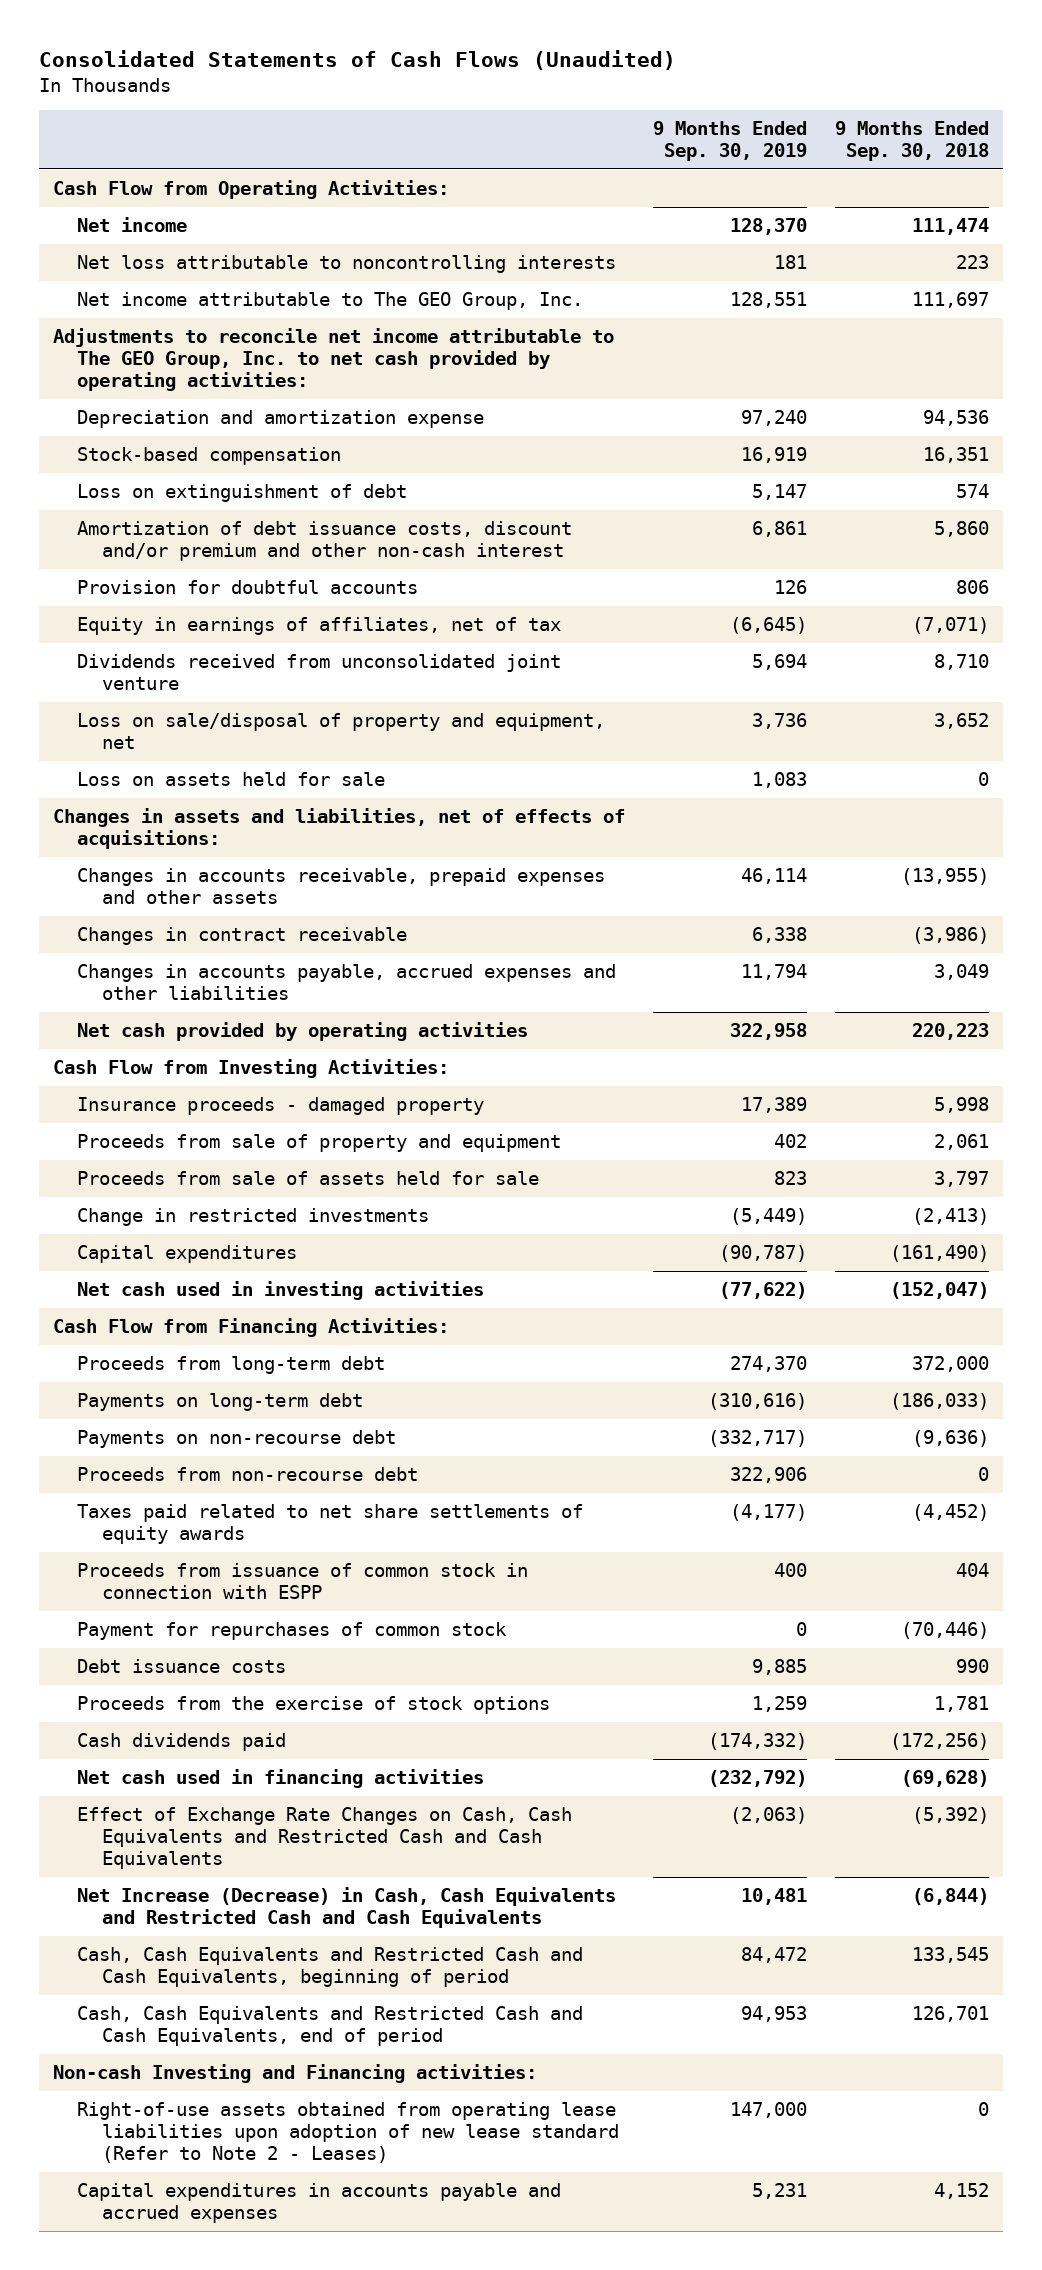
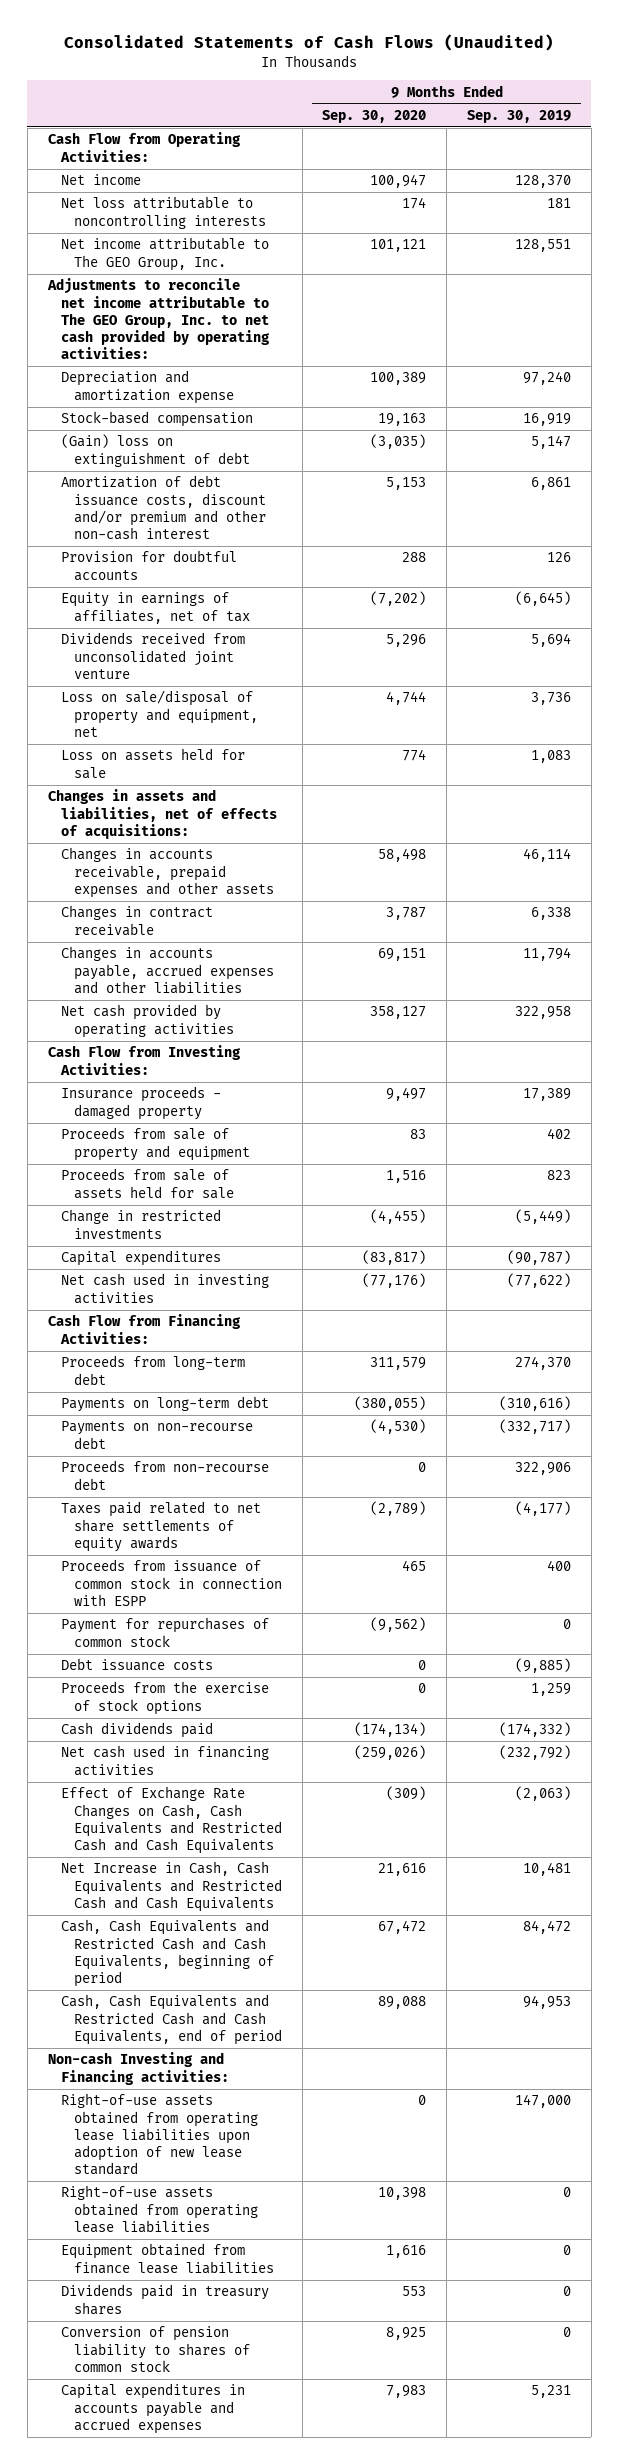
- | 9 Months Ended Sep. 30, 2019 | 9 Months Ended Sep. 30, 2018
+ | 9 Months Ended Sep. 30, 2020 | 9 Months Ended Sep. 30, 2019
- Loss on extinguishment of debt | 5,147 | 574
+ (Gain) loss on extinguishment of debt | (3,035) | 5,147
- Debt issuance costs | 9,885 | 990
+ Debt issuance costs | 0 | (9,885)
- Net Increase (Decrease) in Cash, Cash Equivalents and Restricted Cash and Cash Equivalents | 10,481 | (6,844)
+ Net Increase in Cash, Cash Equivalents and Restricted Cash and Cash Equivalents | 21,616 | 10,481
- Right-of-use assets obtained from operating lease liabilities upon adoption of new lease standard (Refer to Note 2 - Leases) | 147,000 | 0
+ Right-of-use assets obtained from operating lease liabilities upon adoption of new lease standard | 0 | 147,000
+ Right-of-use assets obtained from operating lease liabilities | 10,398 | 0
+ Equipment obtained from finance lease liabilities | 1,616 | 0
+ Dividends paid in treasury shares | 553 | 0
+ Conversion of pension liability to shares of common stock | 8,925 | 0

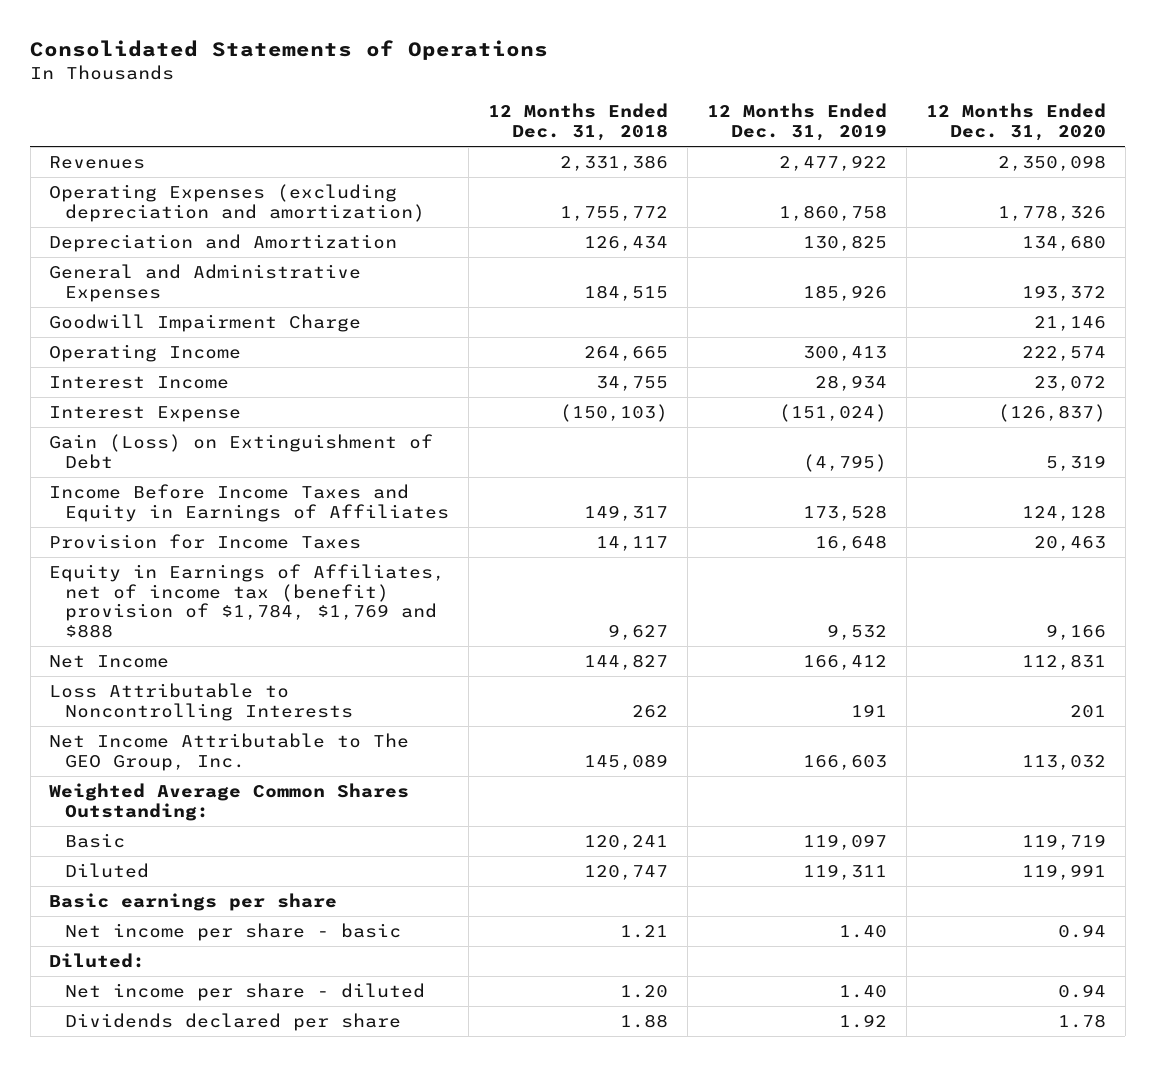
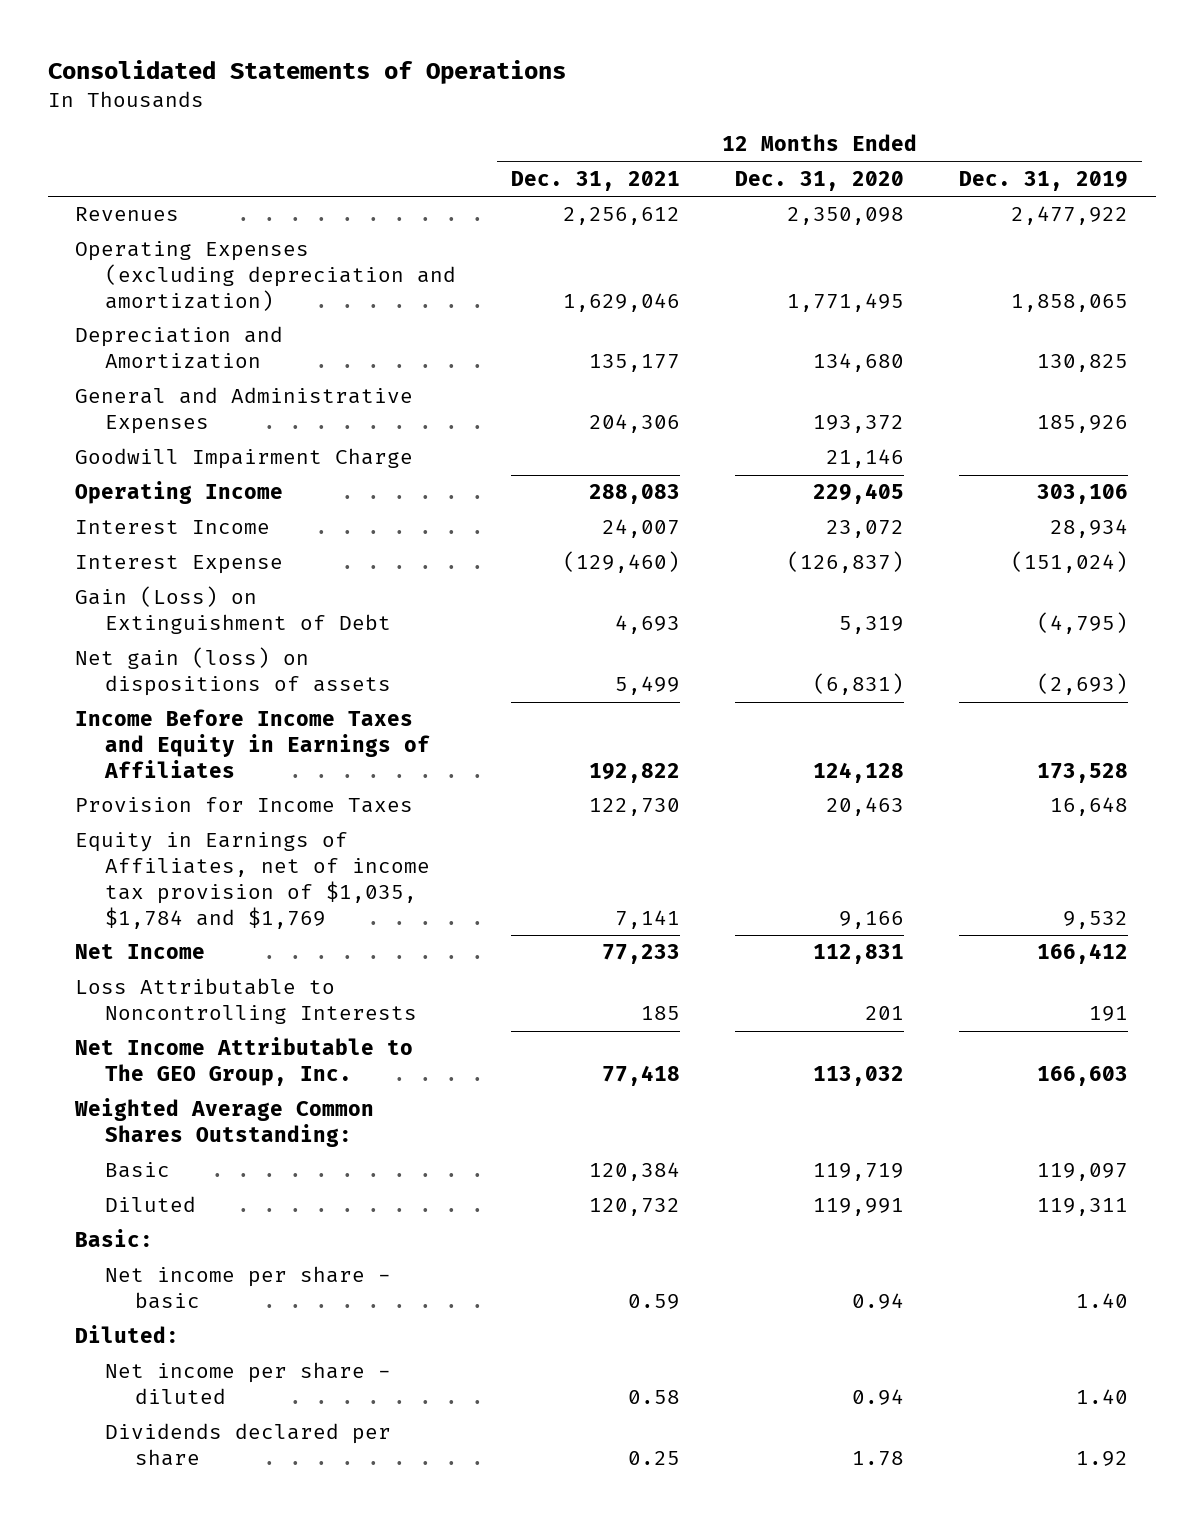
- | 12 Months Ended Dec. 31, 2018 | 12 Months Ended Dec. 31, 2019 | 12 Months Ended Dec. 31, 2020
+ | 12 Months Ended Dec. 31, 2021 | 12 Months Ended Dec. 31, 2020 | 12 Months Ended Dec. 31, 2019
- Operating Expenses (excluding depreciation and amortization) | 1,755,772 | 1,860,758 | 1,778,326
+ Operating Expenses (excluding depreciation and amortization) | 1,629,046 | 1,771,495 | 1,858,065
- Operating Income | 264,665 | 300,413 | 222,574
+ Operating Income | 288,083 | 229,405 | 303,106
+ Net gain (loss) on dispositions of assets | 5,499 | (6,831) | (2,693)
- Equity in Earnings of Affiliates, net of income tax (benefit) provision of $1,784, $1,769 and $888 | 9,627 | 9,532 | 9,166
+ Equity in Earnings of Affiliates, net of income tax provision of $1,035, $1,784 and $1,769 | 7,141 | 9,166 | 9,532
- Basic earnings per share
+ Basic:

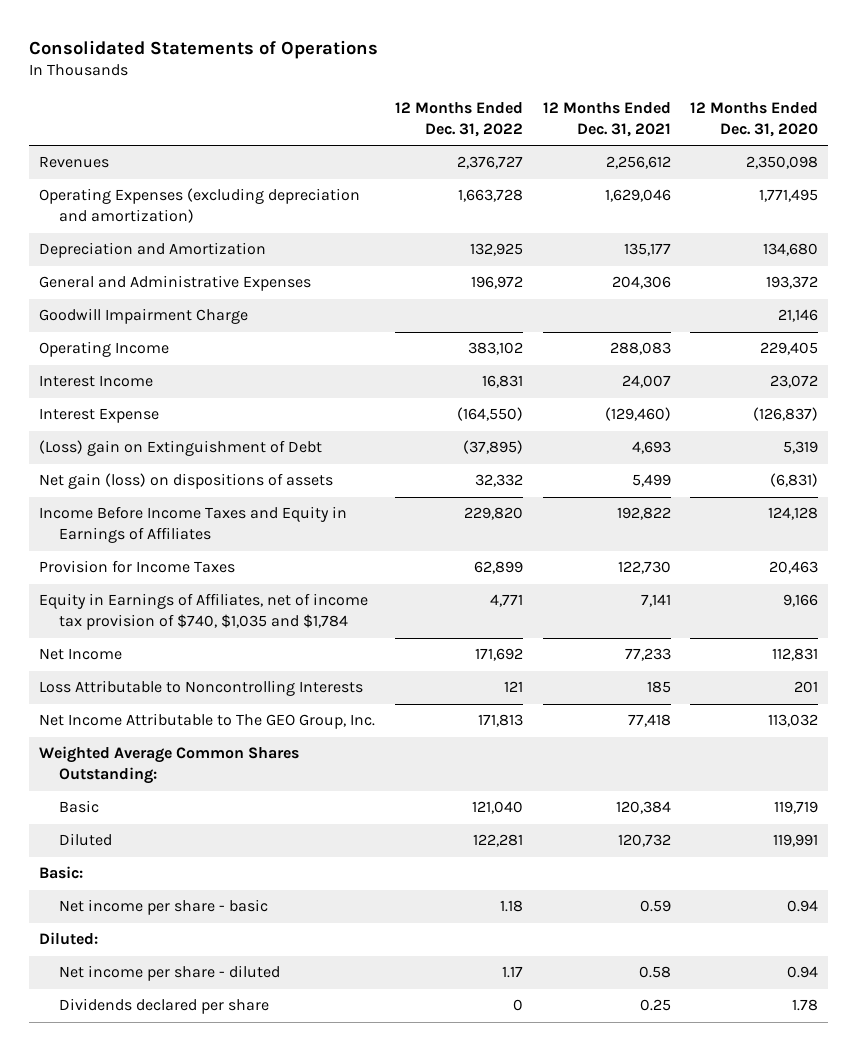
- | 12 Months Ended Dec. 31, 2021 | 12 Months Ended Dec. 31, 2020 | 12 Months Ended Dec. 31, 2019
+ | 12 Months Ended Dec. 31, 2022 | 12 Months Ended Dec. 31, 2021 | 12 Months Ended Dec. 31, 2020
- Gain (Loss) on Extinguishment of Debt | 4,693 | 5,319 | (4,795)
+ (Loss) gain on Extinguishment of Debt | (37,895) | 4,693 | 5,319
- Equity in Earnings of Affiliates, net of income tax provision of $1,035, $1,784 and $1,769 | 7,141 | 9,166 | 9,532
+ Equity in Earnings of Affiliates, net of income tax provision of $740, $1,035 and $1,784 | 4,771 | 7,141 | 9,166

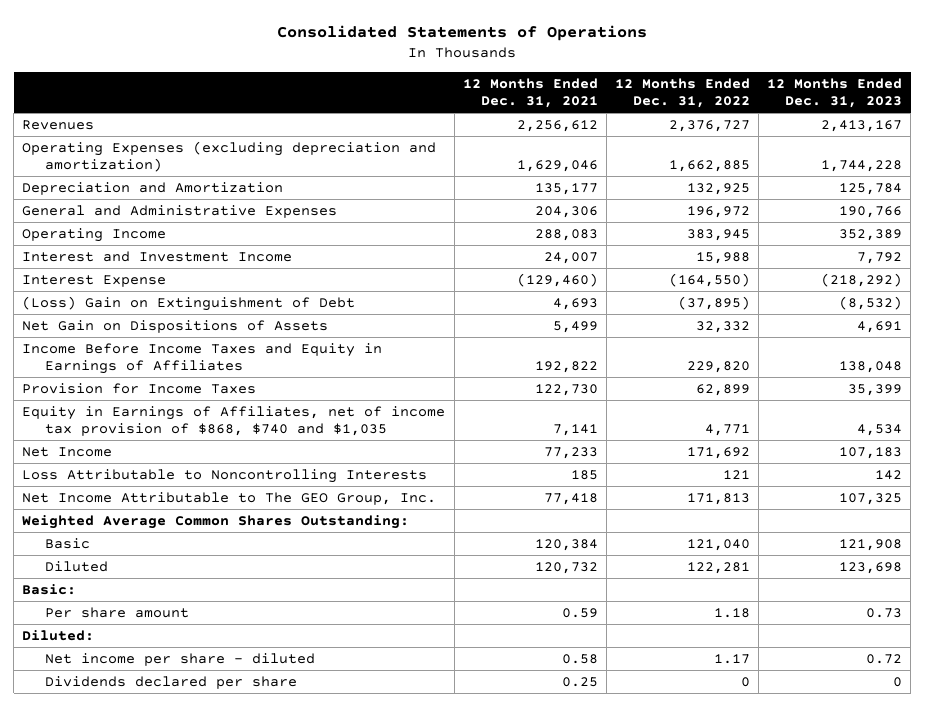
- | 12 Months Ended Dec. 31, 2022 | 12 Months Ended Dec. 31, 2021 | 12 Months Ended Dec. 31, 2020
+ | 12 Months Ended Dec. 31, 2021 | 12 Months Ended Dec. 31, 2022 | 12 Months Ended Dec. 31, 2023
- Operating Expenses (excluding depreciation and amortization) | 1,663,728 | 1,629,046 | 1,771,495
+ Operating Expenses (excluding depreciation and amortization) | 1,629,046 | 1,662,885 | 1,744,228
- Goodwill Impairment Charge | | | 21,146
- Operating Income | 383,102 | 288,083 | 229,405
- Interest Income | 16,831 | 24,007 | 23,072
+ Operating Income | 288,083 | 383,945 | 352,389
+ Interest and Investment Income | 24,007 | 15,988 | 7,792
- (Loss) gain on Extinguishment of Debt | (37,895) | 4,693 | 5,319
- Net gain (loss) on dispositions of assets | 32,332 | 5,499 | (6,831)
+ (Loss) Gain on Extinguishment of Debt | 4,693 | (37,895) | (8,532)
+ Net Gain on Dispositions of Assets | 5,499 | 32,332 | 4,691
- Equity in Earnings of Affiliates, net of income tax provision of $740, $1,035 and $1,784 | 4,771 | 7,141 | 9,166
+ Equity in Earnings of Affiliates, net of income tax provision of $868, $740 and $1,035 | 7,141 | 4,771 | 4,534
- Net income per share - basic | 1.18 | 0.59 | 0.94
+ Per share amount | 0.59 | 1.18 | 0.73

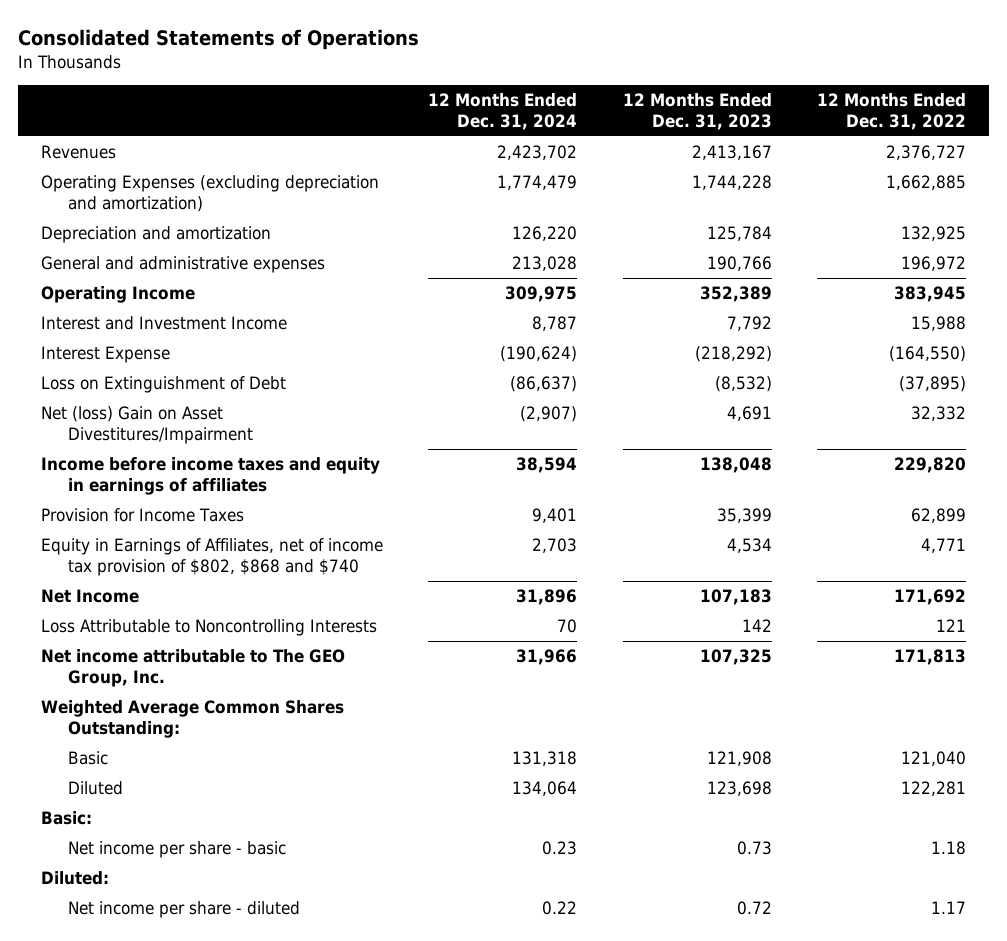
- | 12 Months Ended Dec. 31, 2021 | 12 Months Ended Dec. 31, 2022 | 12 Months Ended Dec. 31, 2023
+ | 12 Months Ended Dec. 31, 2024 | 12 Months Ended Dec. 31, 2023 | 12 Months Ended Dec. 31, 2022
- Depreciation and Amortization | 135,177 | 132,925 | 125,784
- General and Administrative Expenses | 204,306 | 196,972 | 190,766
+ Depreciation and amortization | 126,220 | 125,784 | 132,925
+ General and administrative expenses | 213,028 | 190,766 | 196,972
- (Loss) Gain on Extinguishment of Debt | 4,693 | (37,895) | (8,532)
- Net Gain on Dispositions of Assets | 5,499 | 32,332 | 4,691
- Income Before Income Taxes and Equity in Earnings of Affiliates | 192,822 | 229,820 | 138,048
+ Loss on Extinguishment of Debt | (86,637) | (8,532) | (37,895)
+ Net (loss) Gain on Asset Divestitures/Impairment | (2,907) | 4,691 | 32,332
+ Income before income taxes and equity in earnings of affiliates | 38,594 | 138,048 | 229,820
- Equity in Earnings of Affiliates, net of income tax provision of $868, $740 and $1,035 | 7,141 | 4,771 | 4,534
+ Equity in Earnings of Affiliates, net of income tax provision of $802, $868 and $740 | 2,703 | 4,534 | 4,771
- Net Income Attributable to The GEO Group, Inc. | 77,418 | 171,813 | 107,325
+ Net income attributable to The GEO Group, Inc. | 31,966 | 107,325 | 171,813
- Per share amount | 0.59 | 1.18 | 0.73
+ Net income per share - basic | 0.23 | 0.73 | 1.18
- Dividends declared per share | 0.25 | 0 | 0

